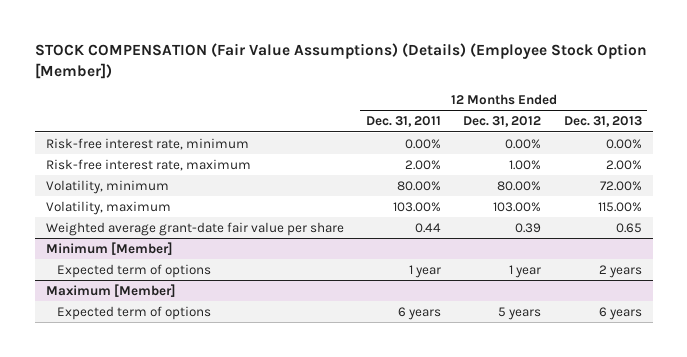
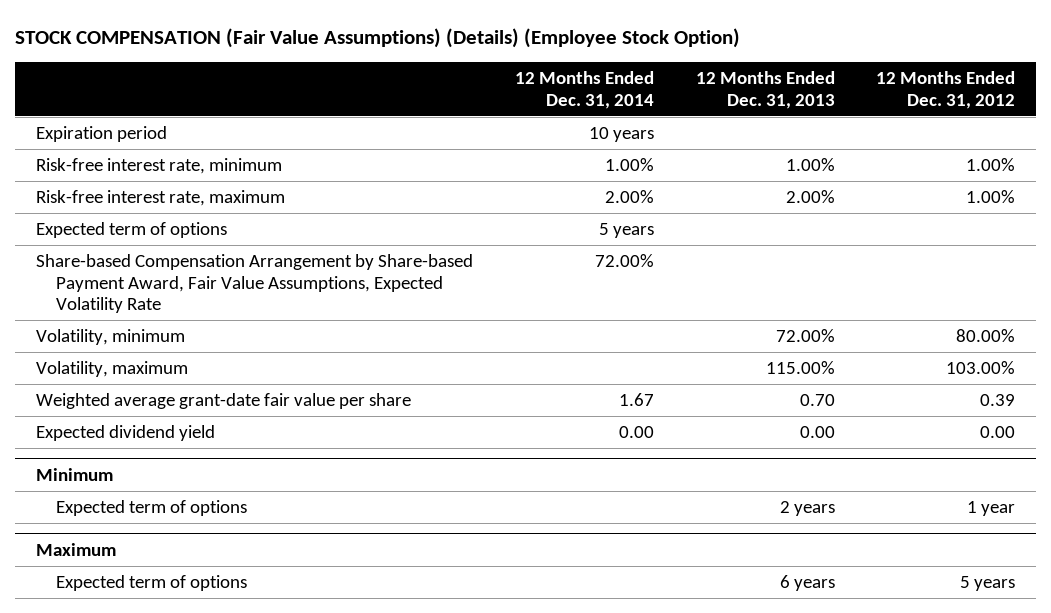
- STOCK COMPENSATION (Fair Value Assumptions) (Details) (Employee Stock Option [Member])
+ STOCK COMPENSATION (Fair Value Assumptions) (Details) (Employee Stock Option)
- | 12 Months Ended Dec. 31, 2011 | 12 Months Ended Dec. 31, 2012 | 12 Months Ended Dec. 31, 2013
+ | 12 Months Ended Dec. 31, 2014 | 12 Months Ended Dec. 31, 2013 | 12 Months Ended Dec. 31, 2012
- Risk-free interest rate, minimum | 0.00% | 0.00% | 0.00%
+ Expiration period | 10 years | |
+ Risk-free interest rate, minimum | 1.00% | 1.00% | 1.00%
+ Expected term of options | 5 years | |
+ Share-based Compensation Arrangement by Share-based Payment Award, Fair Value Assumptions, Expected Volatility Rate | 72.00% | |
- Weighted average grant-date fair value per share | 0.44 | 0.39 | 0.65
- Minimum [Member]
+ Weighted average grant-date fair value per share | 1.67 | 0.70 | 0.39
+ Expected dividend yield | 0.00 | 0.00 | 0.00
+ Minimum
- Maximum [Member]
+ Maximum

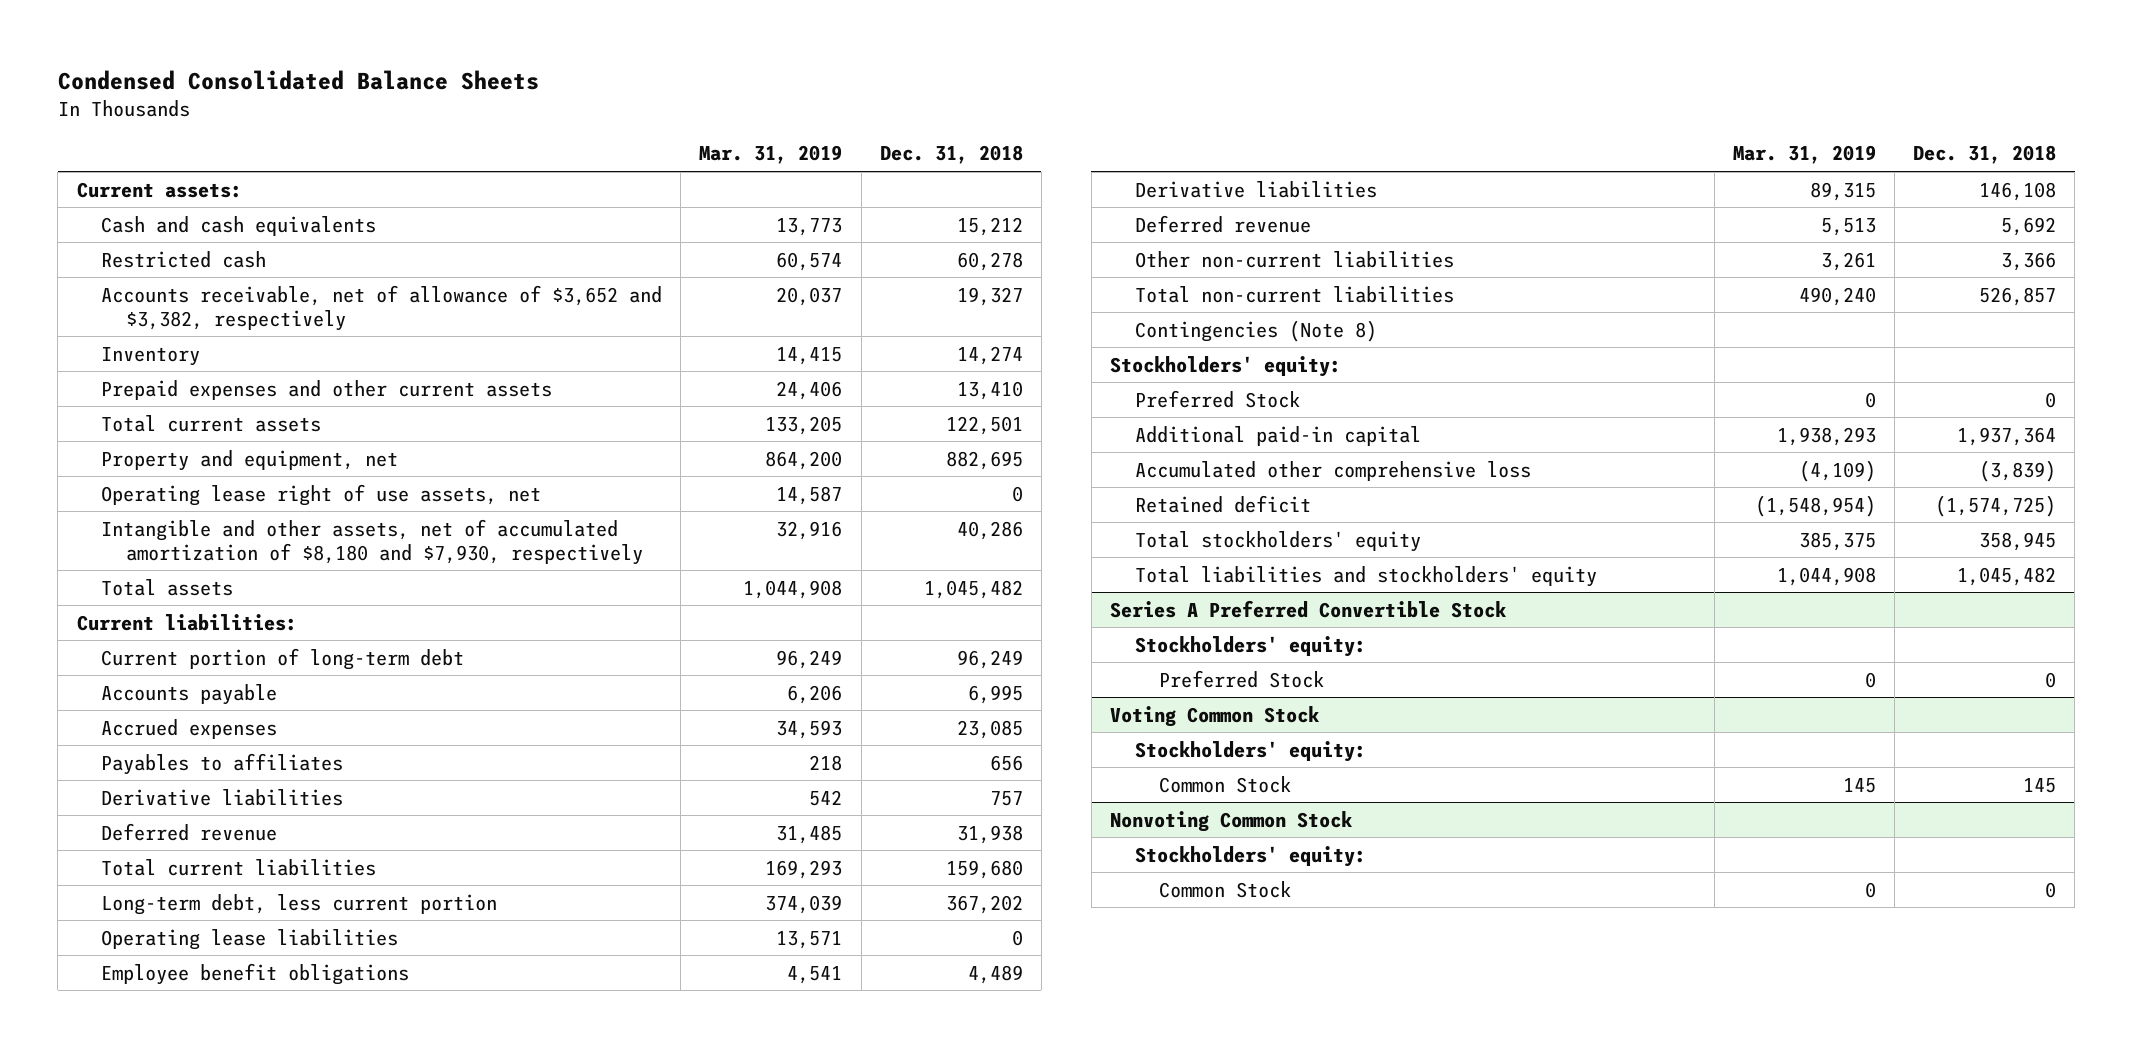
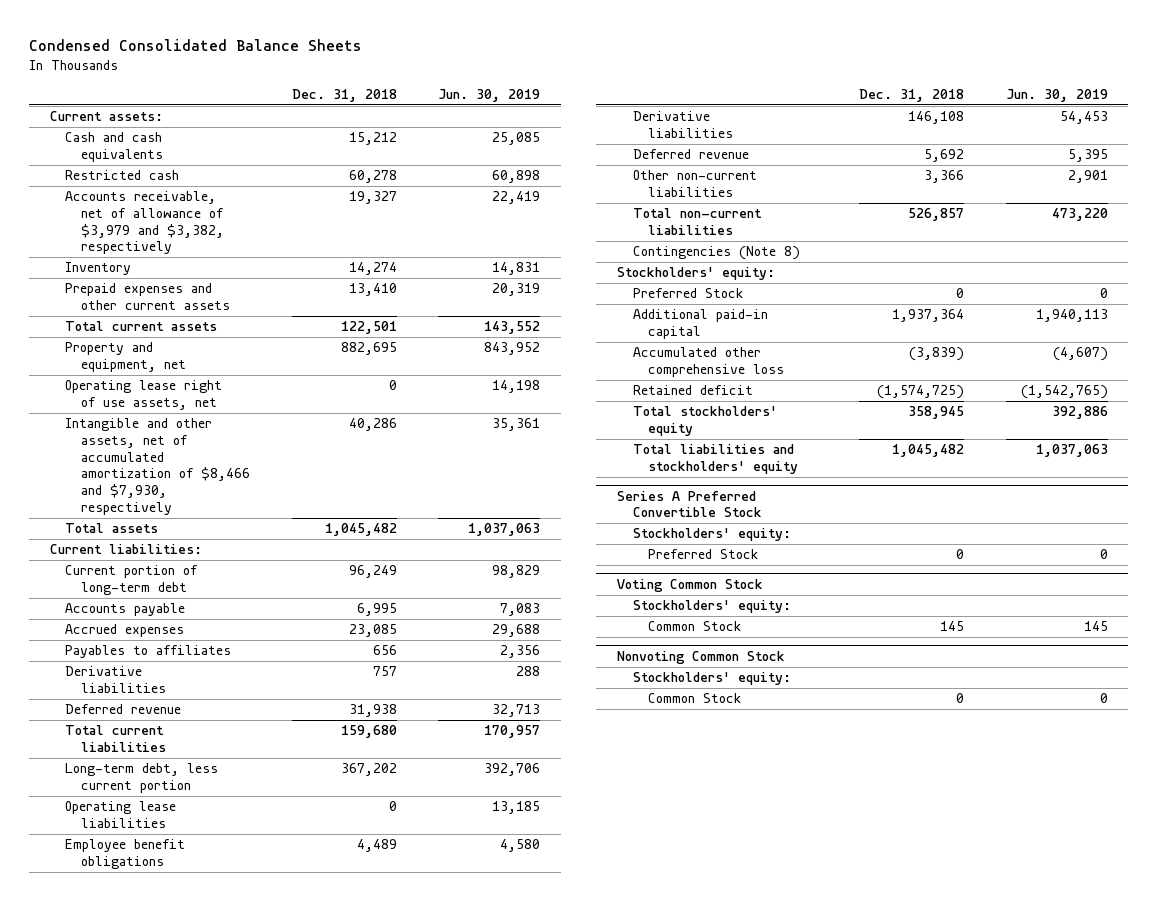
- | Mar. 31, 2019 | Dec. 31, 2018
+ | Dec. 31, 2018 | Jun. 30, 2019
- Accounts receivable, net of allowance of $3,652 and $3,382, respectively | 20,037 | 19,327
+ Accounts receivable, net of allowance of $3,979 and $3,382, respectively | 19,327 | 22,419
- Intangible and other assets, net of accumulated amortization of $8,180 and $7,930, respectively | 32,916 | 40,286
+ Intangible and other assets, net of accumulated amortization of $8,466 and $7,930, respectively | 40,286 | 35,361

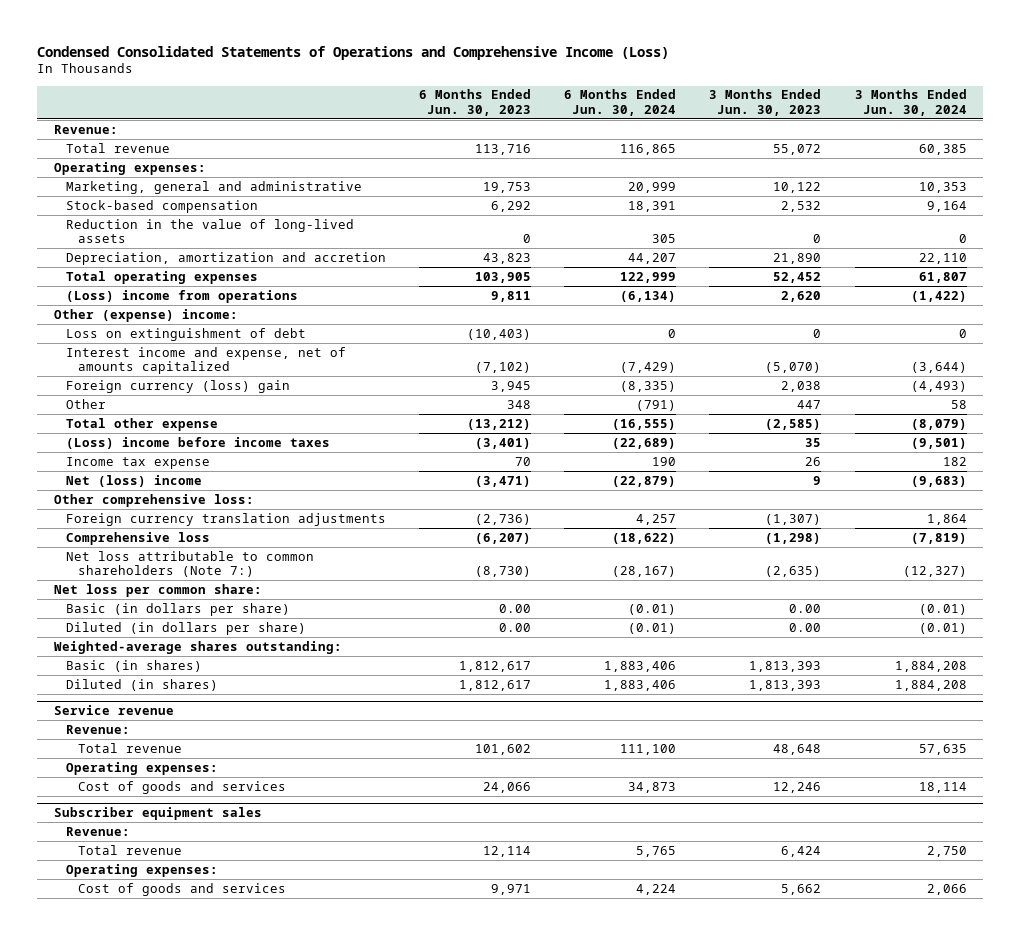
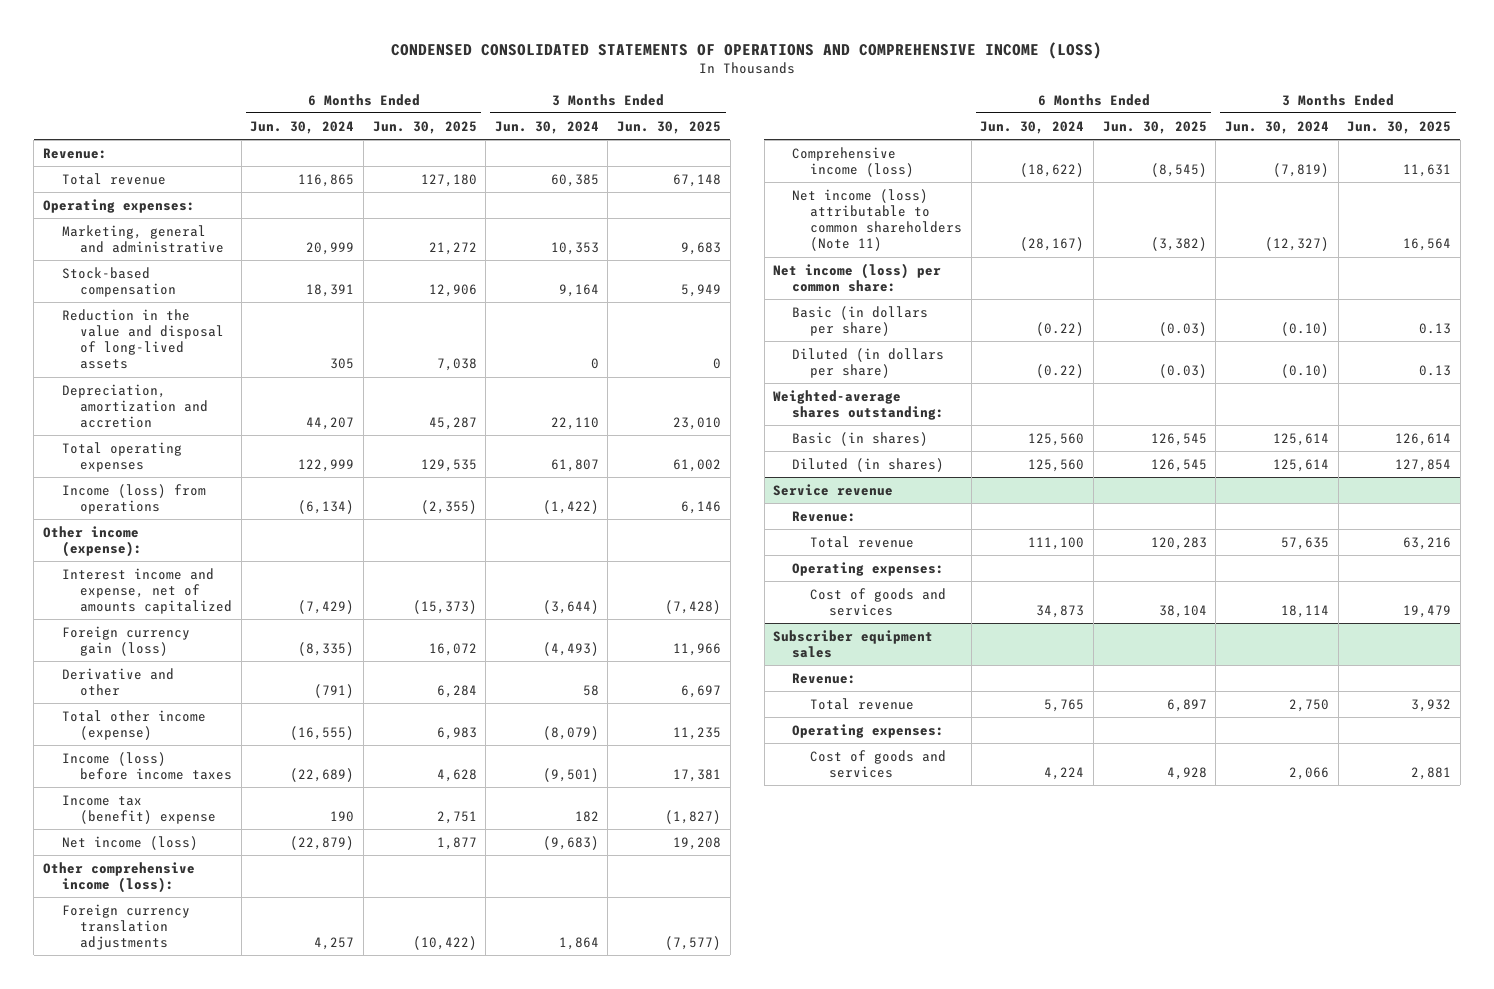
- Condensed Consolidated Statements of Operations and Comprehensive Income (Loss)
+ CONDENSED CONSOLIDATED STATEMENTS OF OPERATIONS AND COMPREHENSIVE INCOME (LOSS)
- | 6 Months Ended Jun. 30, 2023 | 6 Months Ended Jun. 30, 2024 | 3 Months Ended Jun. 30, 2023 | 3 Months Ended Jun. 30, 2024
+ | 6 Months Ended Jun. 30, 2024 | 6 Months Ended Jun. 30, 2025 | 3 Months Ended Jun. 30, 2024 | 3 Months Ended Jun. 30, 2025
- Reduction in the value of long-lived assets | 0 | 305 | 0 | 0
+ Reduction in the value and disposal of long-lived assets | 305 | 7,038 | 0 | 0
- (Loss) income from operations | 9,811 | (6,134) | 2,620 | (1,422)
- Other (expense) income:
- Loss on extinguishment of debt | (10,403) | 0 | 0 | 0
+ Income (loss) from operations | (6,134) | (2,355) | (1,422) | 6,146
+ Other income (expense):
- Foreign currency (loss) gain | 3,945 | (8,335) | 2,038 | (4,493)
- Other | 348 | (791) | 447 | 58
- Total other expense | (13,212) | (16,555) | (2,585) | (8,079)
- (Loss) income before income taxes | (3,401) | (22,689) | 35 | (9,501)
- Income tax expense | 70 | 190 | 26 | 182
- Net (loss) income | (3,471) | (22,879) | 9 | (9,683)
- Other comprehensive loss:
+ Foreign currency gain (loss) | (8,335) | 16,072 | (4,493) | 11,966
+ Derivative and other | (791) | 6,284 | 58 | 6,697
+ Total other income (expense) | (16,555) | 6,983 | (8,079) | 11,235
+ Income (loss) before income taxes | (22,689) | 4,628 | (9,501) | 17,381
+ Income tax (benefit) expense | 190 | 2,751 | 182 | (1,827)
+ Net income (loss) | (22,879) | 1,877 | (9,683) | 19,208
+ Other comprehensive income (loss):
- Comprehensive loss | (6,207) | (18,622) | (1,298) | (7,819)
- Net loss attributable to common shareholders (Note 7:) | (8,730) | (28,167) | (2,635) | (12,327)
- Net loss per common share:
- Basic (in dollars per share) | 0.00 | (0.01) | 0.00 | (0.01)
- Diluted (in dollars per share) | 0.00 | (0.01) | 0.00 | (0.01)
+ Comprehensive income (loss) | (18,622) | (8,545) | (7,819) | 11,631
+ Net income (loss) attributable to common shareholders (Note 11) | (28,167) | (3,382) | (12,327) | 16,564
+ Net income (loss) per common share:
+ Basic (in dollars per share) | (0.22) | (0.03) | (0.10) | 0.13
+ Diluted (in dollars per share) | (0.22) | (0.03) | (0.10) | 0.13
- Basic (in shares) | 1,812,617 | 1,883,406 | 1,813,393 | 1,884,208
- Diluted (in shares) | 1,812,617 | 1,883,406 | 1,813,393 | 1,884,208
+ Basic (in shares) | 125,560 | 126,545 | 125,614 | 126,614
+ Diluted (in shares) | 125,560 | 126,545 | 125,614 | 127,854

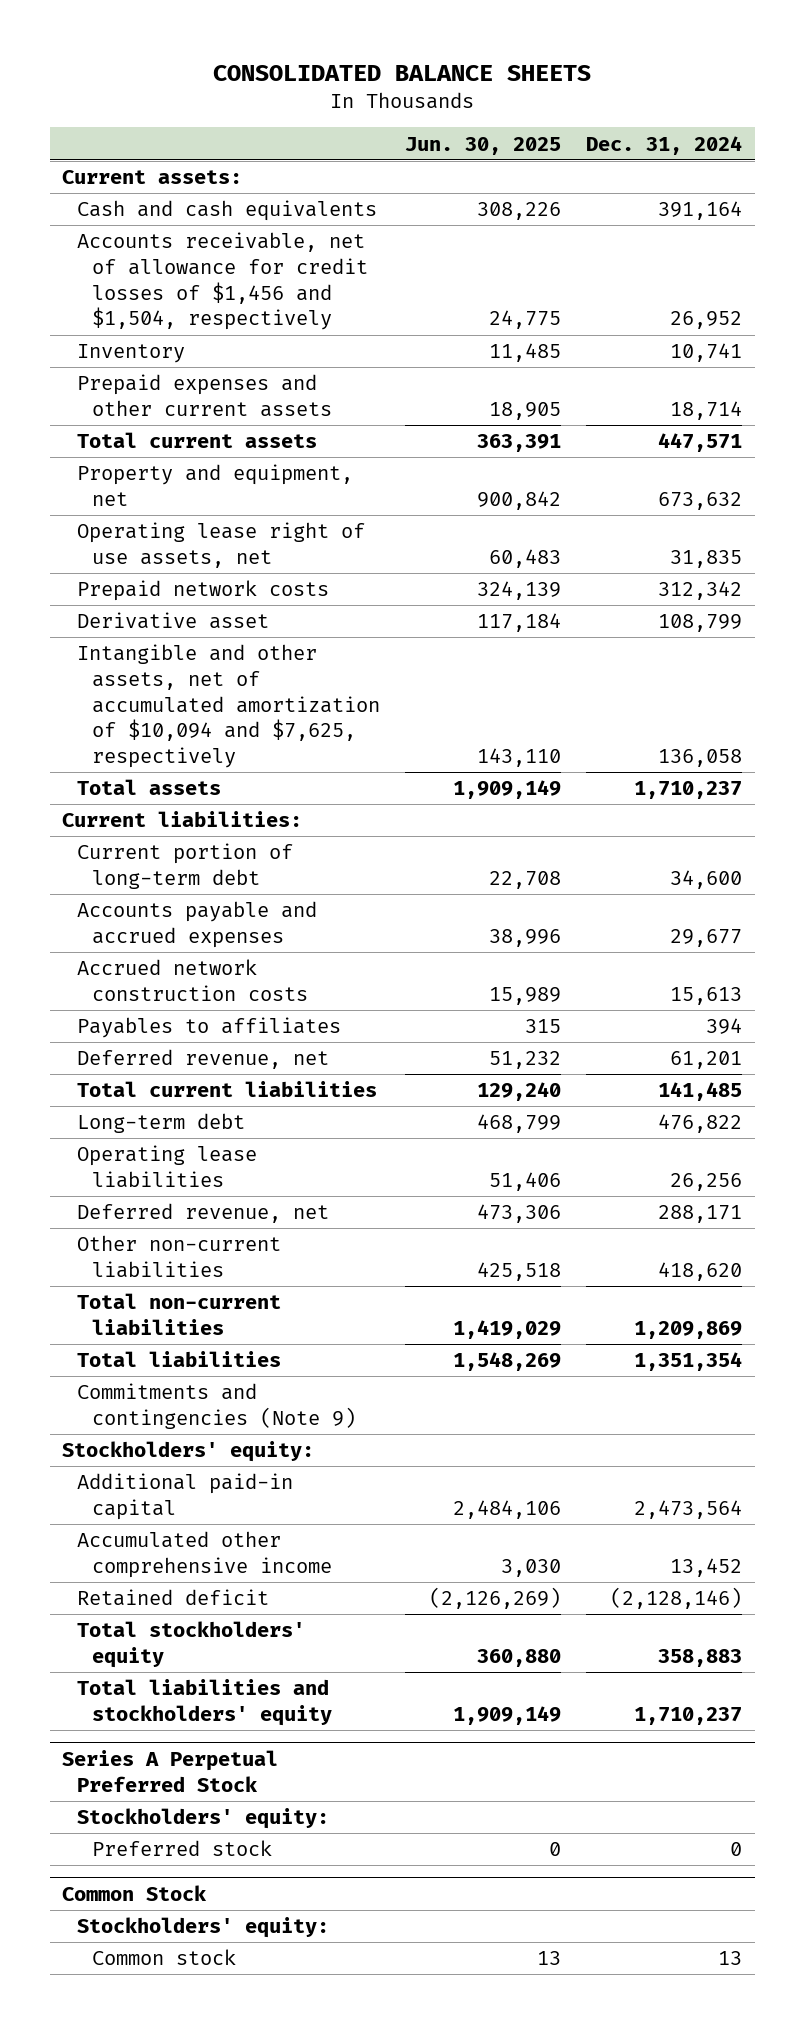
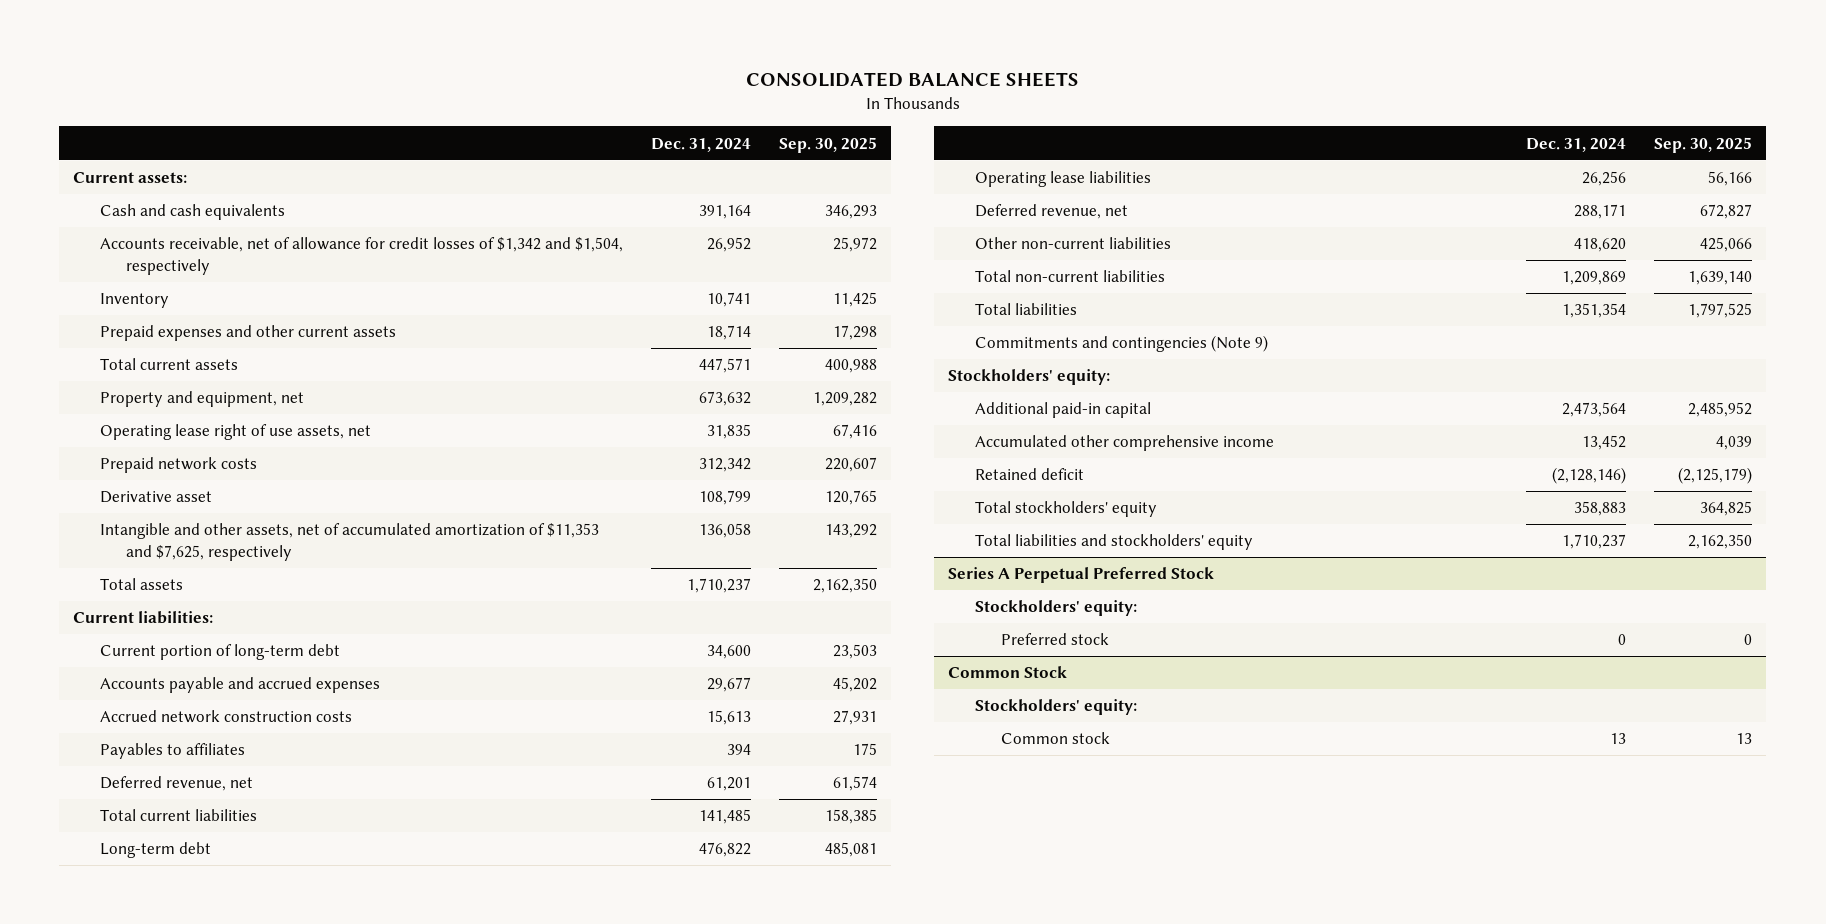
- | Jun. 30, 2025 | Dec. 31, 2024
+ | Dec. 31, 2024 | Sep. 30, 2025
- Accounts receivable, net of allowance for credit losses of $1,456 and $1,504, respectively | 24,775 | 26,952
+ Accounts receivable, net of allowance for credit losses of $1,342 and $1,504, respectively | 26,952 | 25,972
- Intangible and other assets, net of accumulated amortization of $10,094 and $7,625, respectively | 143,110 | 136,058
+ Intangible and other assets, net of accumulated amortization of $11,353 and $7,625, respectively | 136,058 | 143,292

